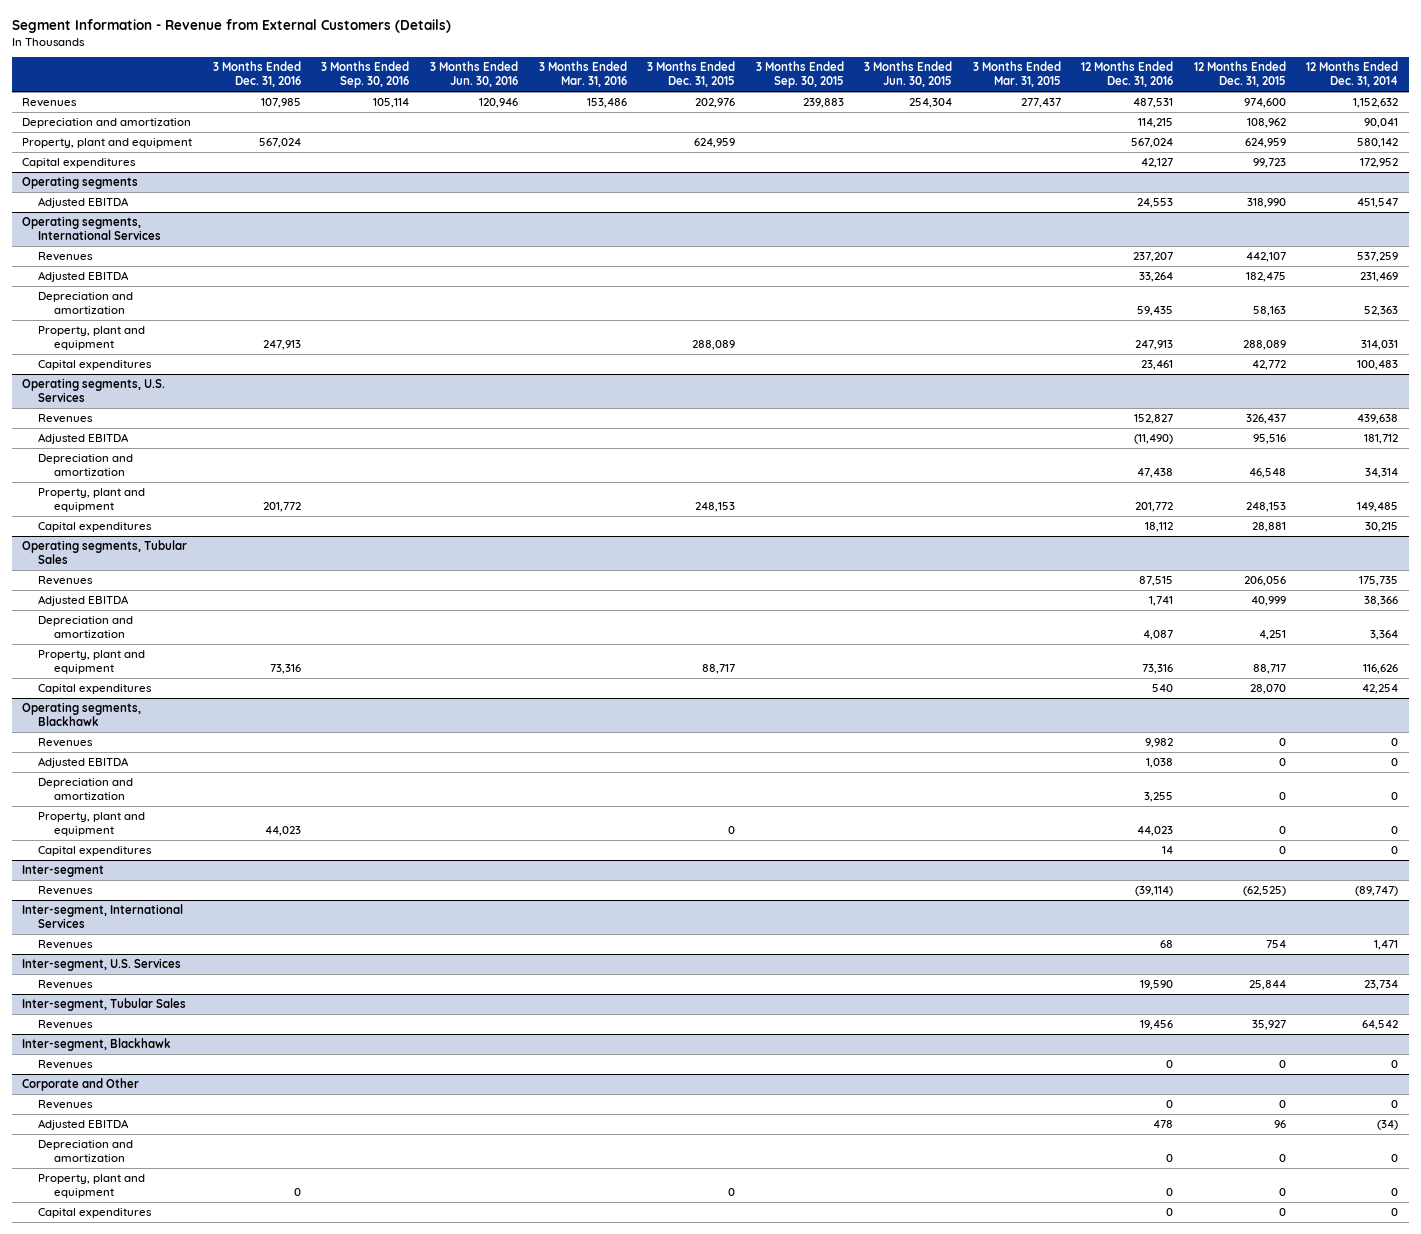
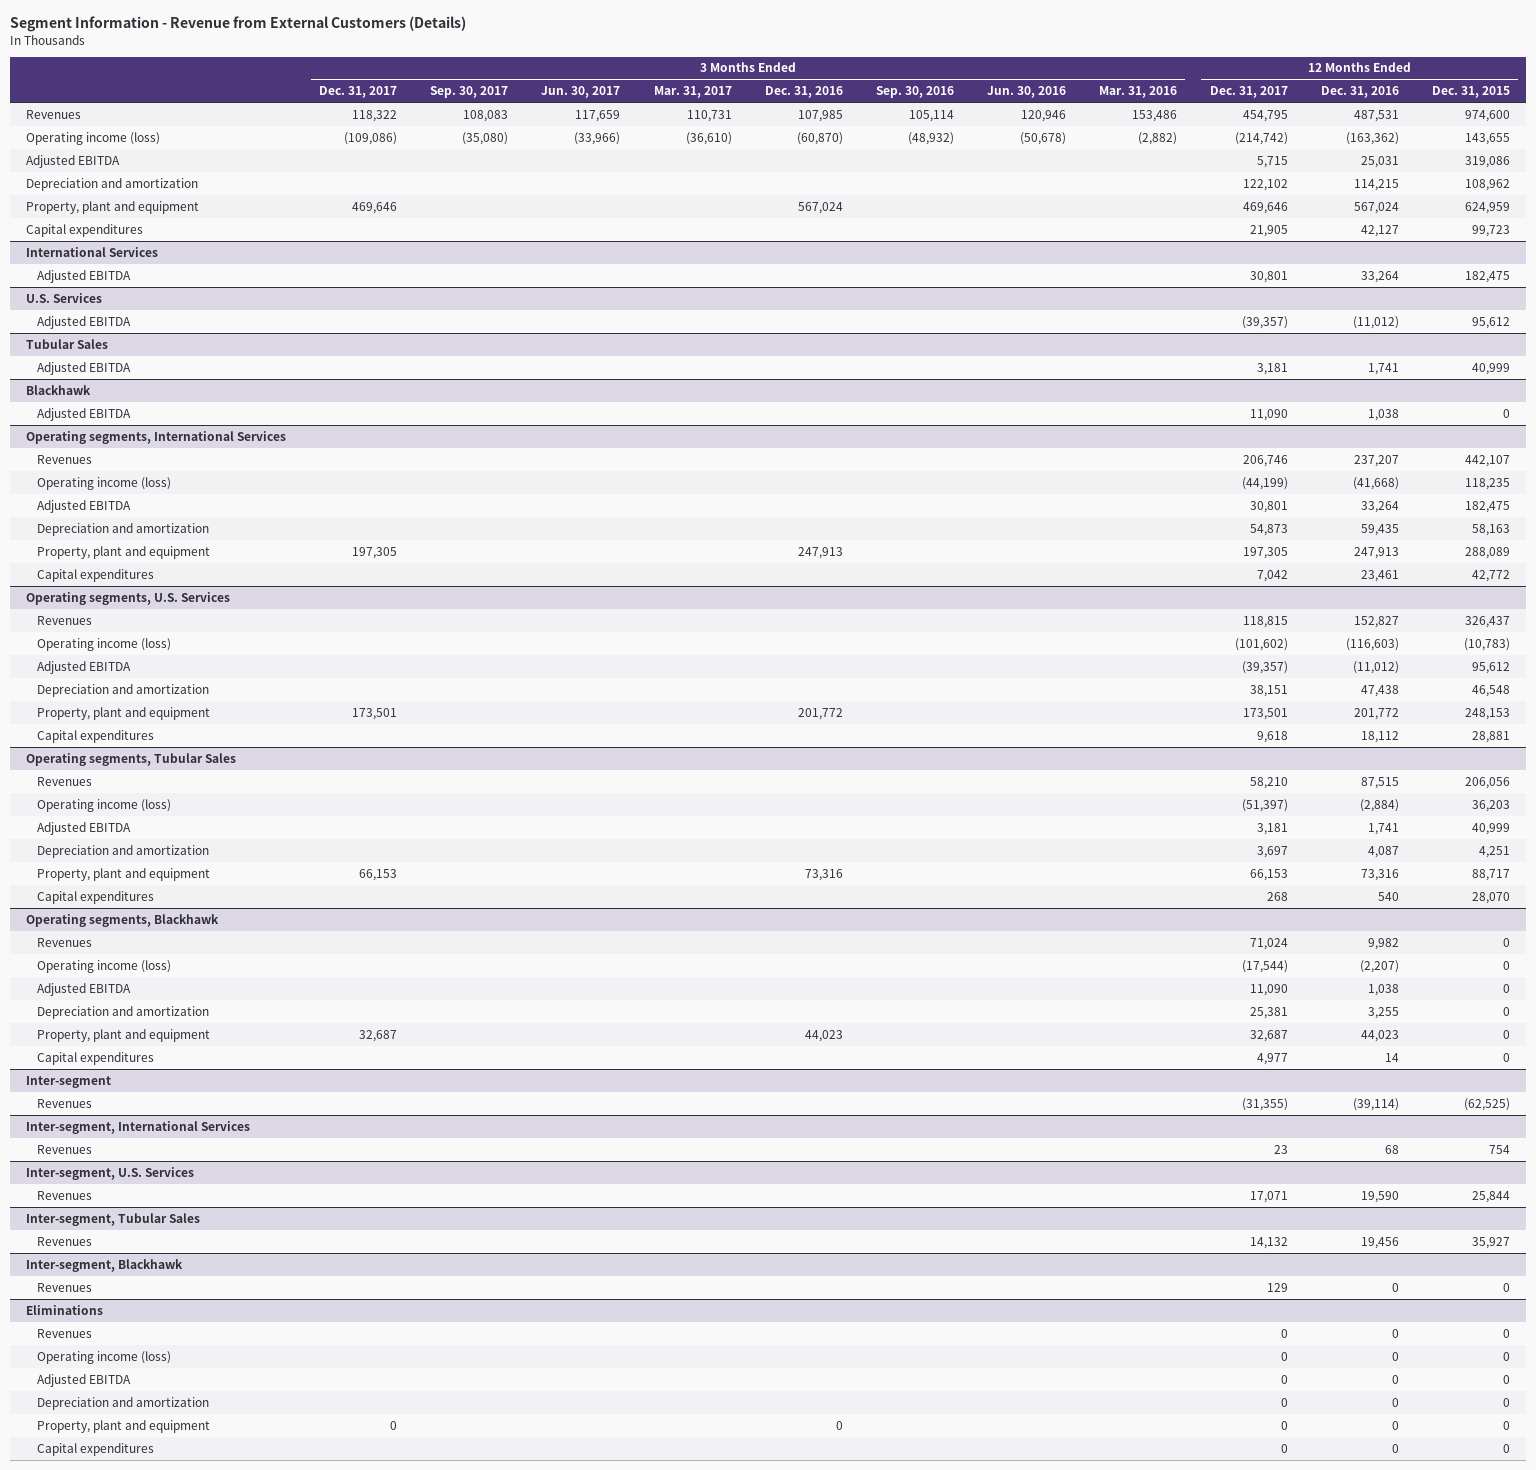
- | 3 Months Ended Dec. 31, 2016 | 3 Months Ended Sep. 30, 2016 | 3 Months Ended Jun. 30, 2016 | 3 Months Ended Mar. 31, 2016 | 3 Months Ended Dec. 31, 2015 | 3 Months Ended Sep. 30, 2015 | 3 Months Ended Jun. 30, 2015 | 3 Months Ended Mar. 31, 2015 | 12 Months Ended Dec. 31, 2016 | 12 Months Ended Dec. 31, 2015 | 12 Months Ended Dec. 31, 2014
+ | 3 Months Ended Dec. 31, 2017 | 3 Months Ended Sep. 30, 2017 | 3 Months Ended Jun. 30, 2017 | 3 Months Ended Mar. 31, 2017 | 3 Months Ended Dec. 31, 2016 | 3 Months Ended Sep. 30, 2016 | 3 Months Ended Jun. 30, 2016 | 3 Months Ended Mar. 31, 2016 | 12 Months Ended Dec. 31, 2017 | 12 Months Ended Dec. 31, 2016 | 12 Months Ended Dec. 31, 2015
+ Operating income (loss) | (109,086) | (35,080) | (33,966) | (36,610) | (60,870) | (48,932) | (50,678) | (2,882) | (214,742) | (163,362) | 143,655
+ Adjusted EBITDA | | | | | | | | | 5,715 | 25,031 | 319,086
- Operating segments
- Adjusted EBITDA | | | | | | | | | 24,553 | 318,990 | 451,547
+ International Services
+ Adjusted EBITDA | | | | | | | | | 30,801 | 33,264 | 182,475
+ U.S. Services
+ Adjusted EBITDA | | | | | | | | | (39,357) | (11,012) | 95,612
+ Tubular Sales
+ Adjusted EBITDA | | | | | | | | | 3,181 | 1,741 | 40,999
+ Blackhawk
+ Adjusted EBITDA | | | | | | | | | 11,090 | 1,038 | 0
@ Operating segments, International Services
+ Operating income (loss) | | | | | | | | | (44,199) | (41,668) | 118,235
@ Operating segments, U.S. Services
- Adjusted EBITDA | | | | | | | | | (11,490) | 95,516 | 181,712
+ Operating income (loss) | | | | | | | | | (101,602) | (116,603) | (10,783)
+ Adjusted EBITDA | | | | | | | | | (39,357) | (11,012) | 95,612
@ Operating segments, Tubular Sales
+ Operating income (loss) | | | | | | | | | (51,397) | (2,884) | 36,203
@ Operating segments, Blackhawk
+ Operating income (loss) | | | | | | | | | (17,544) | (2,207) | 0
- Corporate and Other
+ Eliminations
- Adjusted EBITDA | | | | | | | | | 478 | 96 | (34)
+ Operating income (loss) | | | | | | | | | 0 | 0 | 0
+ Adjusted EBITDA | | | | | | | | | 0 | 0 | 0

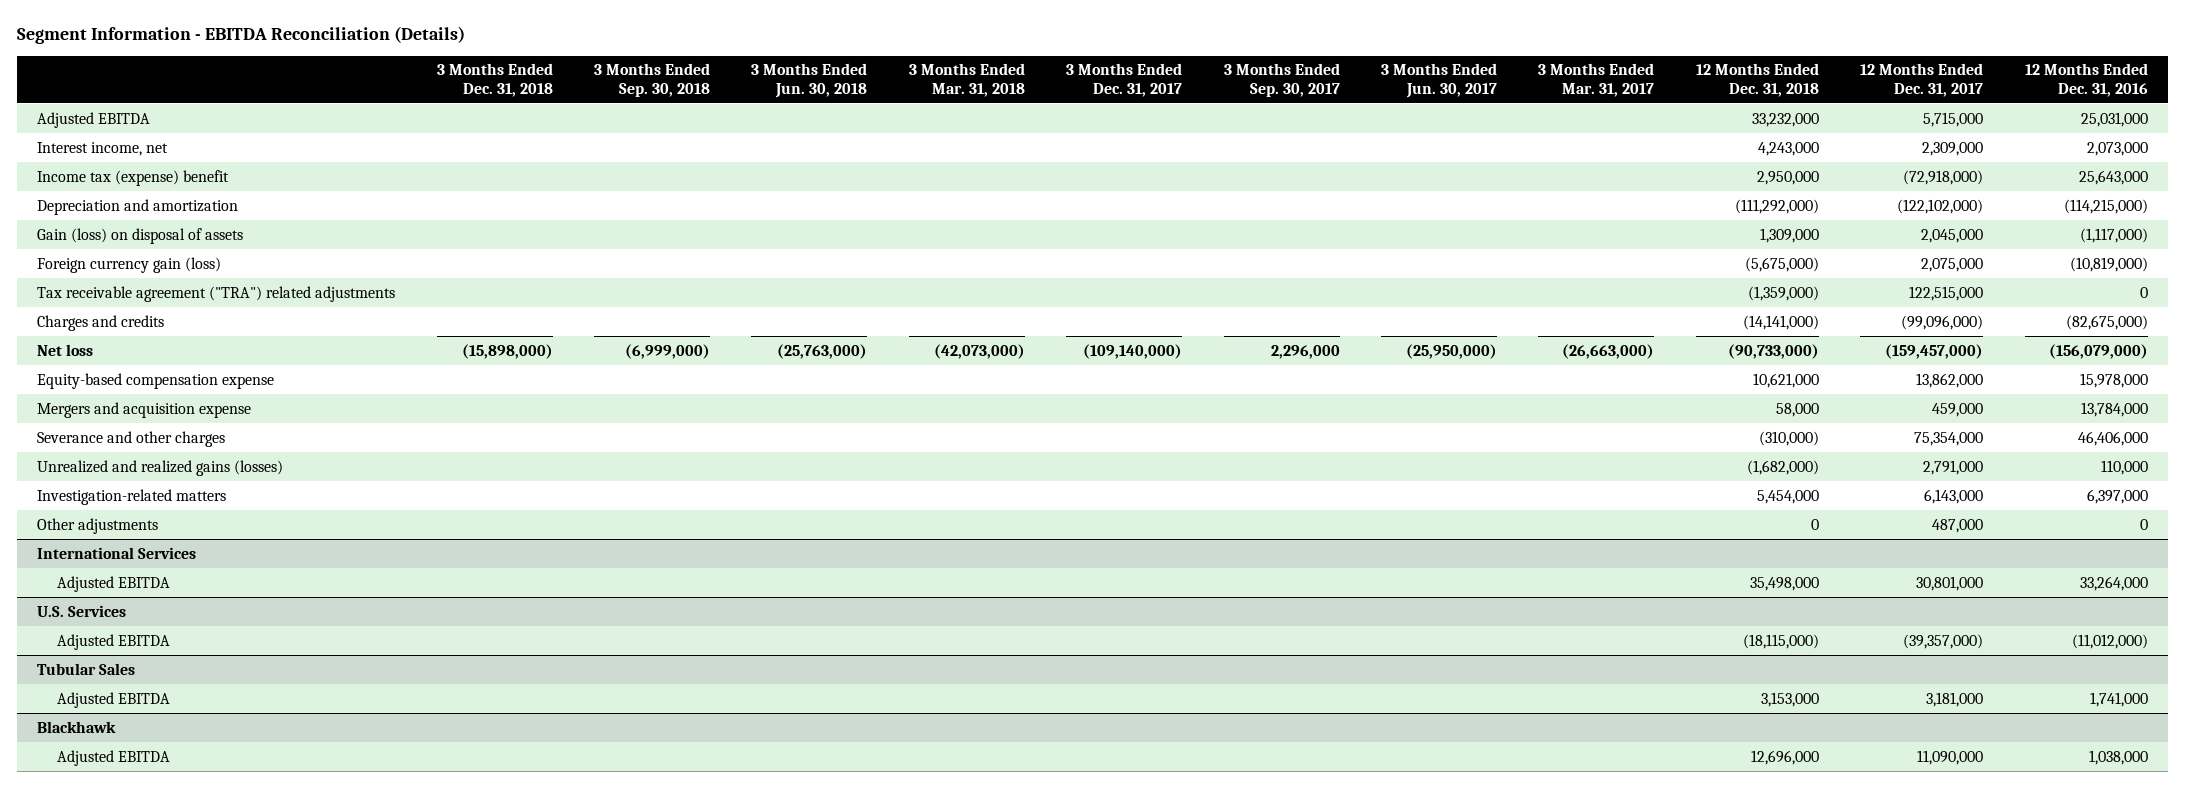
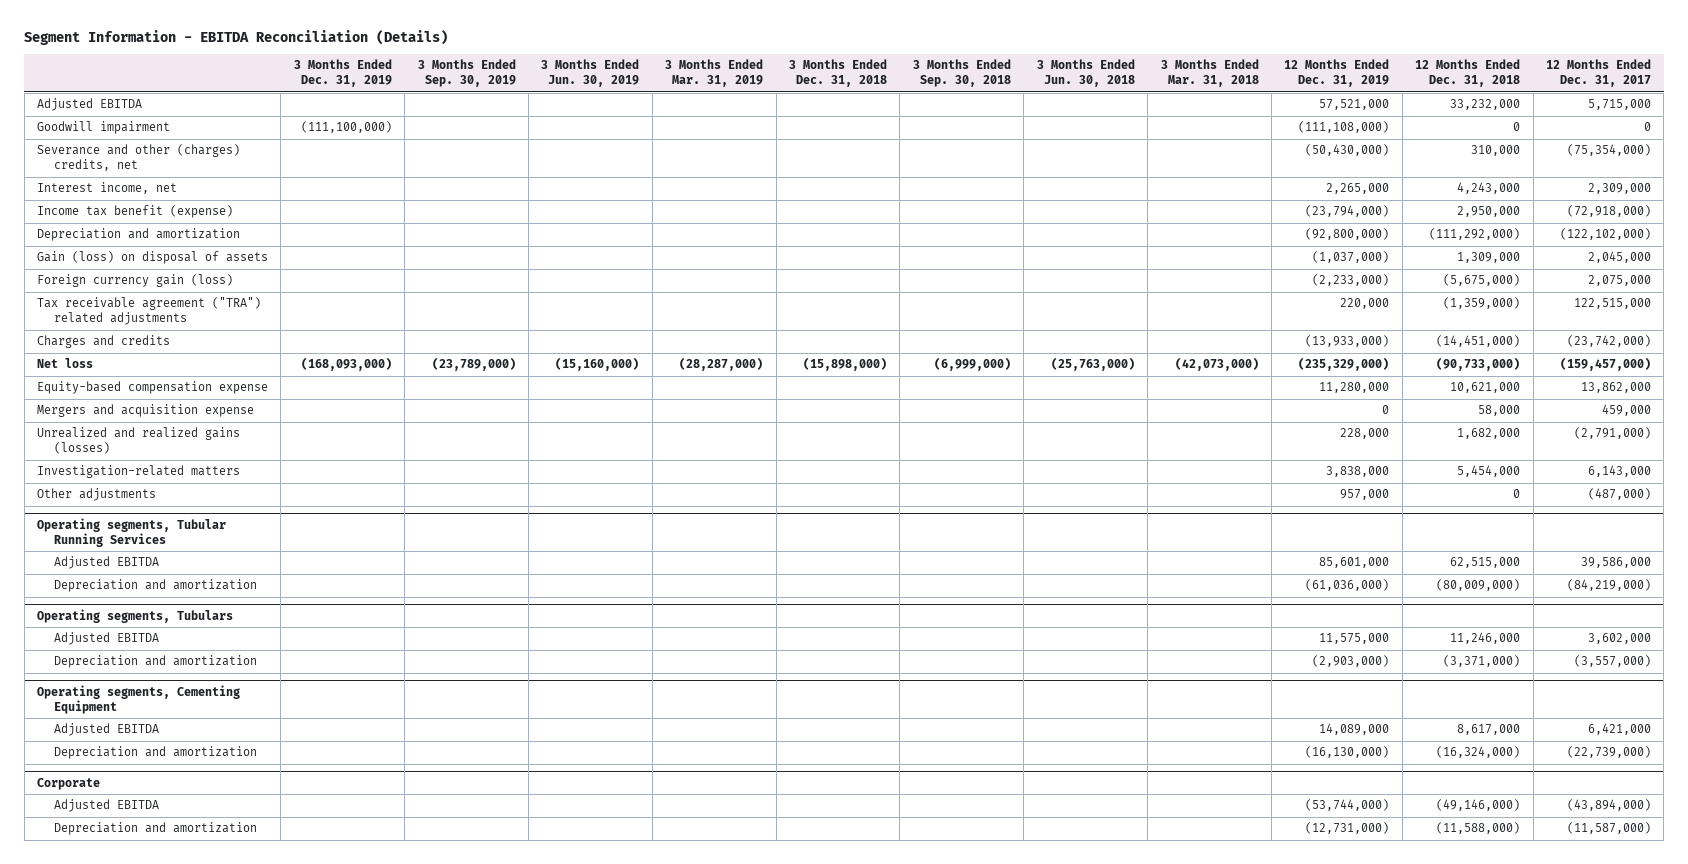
- | 3 Months Ended Dec. 31, 2018 | 3 Months Ended Sep. 30, 2018 | 3 Months Ended Jun. 30, 2018 | 3 Months Ended Mar. 31, 2018 | 3 Months Ended Dec. 31, 2017 | 3 Months Ended Sep. 30, 2017 | 3 Months Ended Jun. 30, 2017 | 3 Months Ended Mar. 31, 2017 | 12 Months Ended Dec. 31, 2018 | 12 Months Ended Dec. 31, 2017 | 12 Months Ended Dec. 31, 2016
+ | 3 Months Ended Dec. 31, 2019 | 3 Months Ended Sep. 30, 2019 | 3 Months Ended Jun. 30, 2019 | 3 Months Ended Mar. 31, 2019 | 3 Months Ended Dec. 31, 2018 | 3 Months Ended Sep. 30, 2018 | 3 Months Ended Jun. 30, 2018 | 3 Months Ended Mar. 31, 2018 | 12 Months Ended Dec. 31, 2019 | 12 Months Ended Dec. 31, 2018 | 12 Months Ended Dec. 31, 2017
+ Goodwill impairment | (111,100,000) | | | | | | | | (111,108,000) | 0 | 0
+ Severance and other (charges) credits, net | | | | | | | | | (50,430,000) | 310,000 | (75,354,000)
- Income tax (expense) benefit | | | | | | | | | 2,950,000 | (72,918,000) | 25,643,000
+ Income tax benefit (expense) | | | | | | | | | (23,794,000) | 2,950,000 | (72,918,000)
- Charges and credits | | | | | | | | | (14,141,000) | (99,096,000) | (82,675,000)
+ Charges and credits | | | | | | | | | (13,933,000) | (14,451,000) | (23,742,000)
- Severance and other charges | | | | | | | | | (310,000) | 75,354,000 | 46,406,000
- Unrealized and realized gains (losses) | | | | | | | | | (1,682,000) | 2,791,000 | 110,000
+ Unrealized and realized gains (losses) | | | | | | | | | 228,000 | 1,682,000 | (2,791,000)
- Other adjustments | | | | | | | | | 0 | 487,000 | 0
- International Services
- Adjusted EBITDA | | | | | | | | | 35,498,000 | 30,801,000 | 33,264,000
- U.S. Services
- Adjusted EBITDA | | | | | | | | | (18,115,000) | (39,357,000) | (11,012,000)
- Tubular Sales
- Adjusted EBITDA | | | | | | | | | 3,153,000 | 3,181,000 | 1,741,000
- Blackhawk
- Adjusted EBITDA | | | | | | | | | 12,696,000 | 11,090,000 | 1,038,000
+ Other adjustments | | | | | | | | | 957,000 | 0 | (487,000)
+ Operating segments, Tubular Running Services
+ Adjusted EBITDA | | | | | | | | | 85,601,000 | 62,515,000 | 39,586,000
+ Depreciation and amortization | | | | | | | | | (61,036,000) | (80,009,000) | (84,219,000)
+ Operating segments, Tubulars
+ Adjusted EBITDA | | | | | | | | | 11,575,000 | 11,246,000 | 3,602,000
+ Depreciation and amortization | | | | | | | | | (2,903,000) | (3,371,000) | (3,557,000)
+ Operating segments, Cementing Equipment
+ Adjusted EBITDA | | | | | | | | | 14,089,000 | 8,617,000 | 6,421,000
+ Depreciation and amortization | | | | | | | | | (16,130,000) | (16,324,000) | (22,739,000)
+ Corporate
+ Adjusted EBITDA | | | | | | | | | (53,744,000) | (49,146,000) | (43,894,000)
+ Depreciation and amortization | | | | | | | | | (12,731,000) | (11,588,000) | (11,587,000)

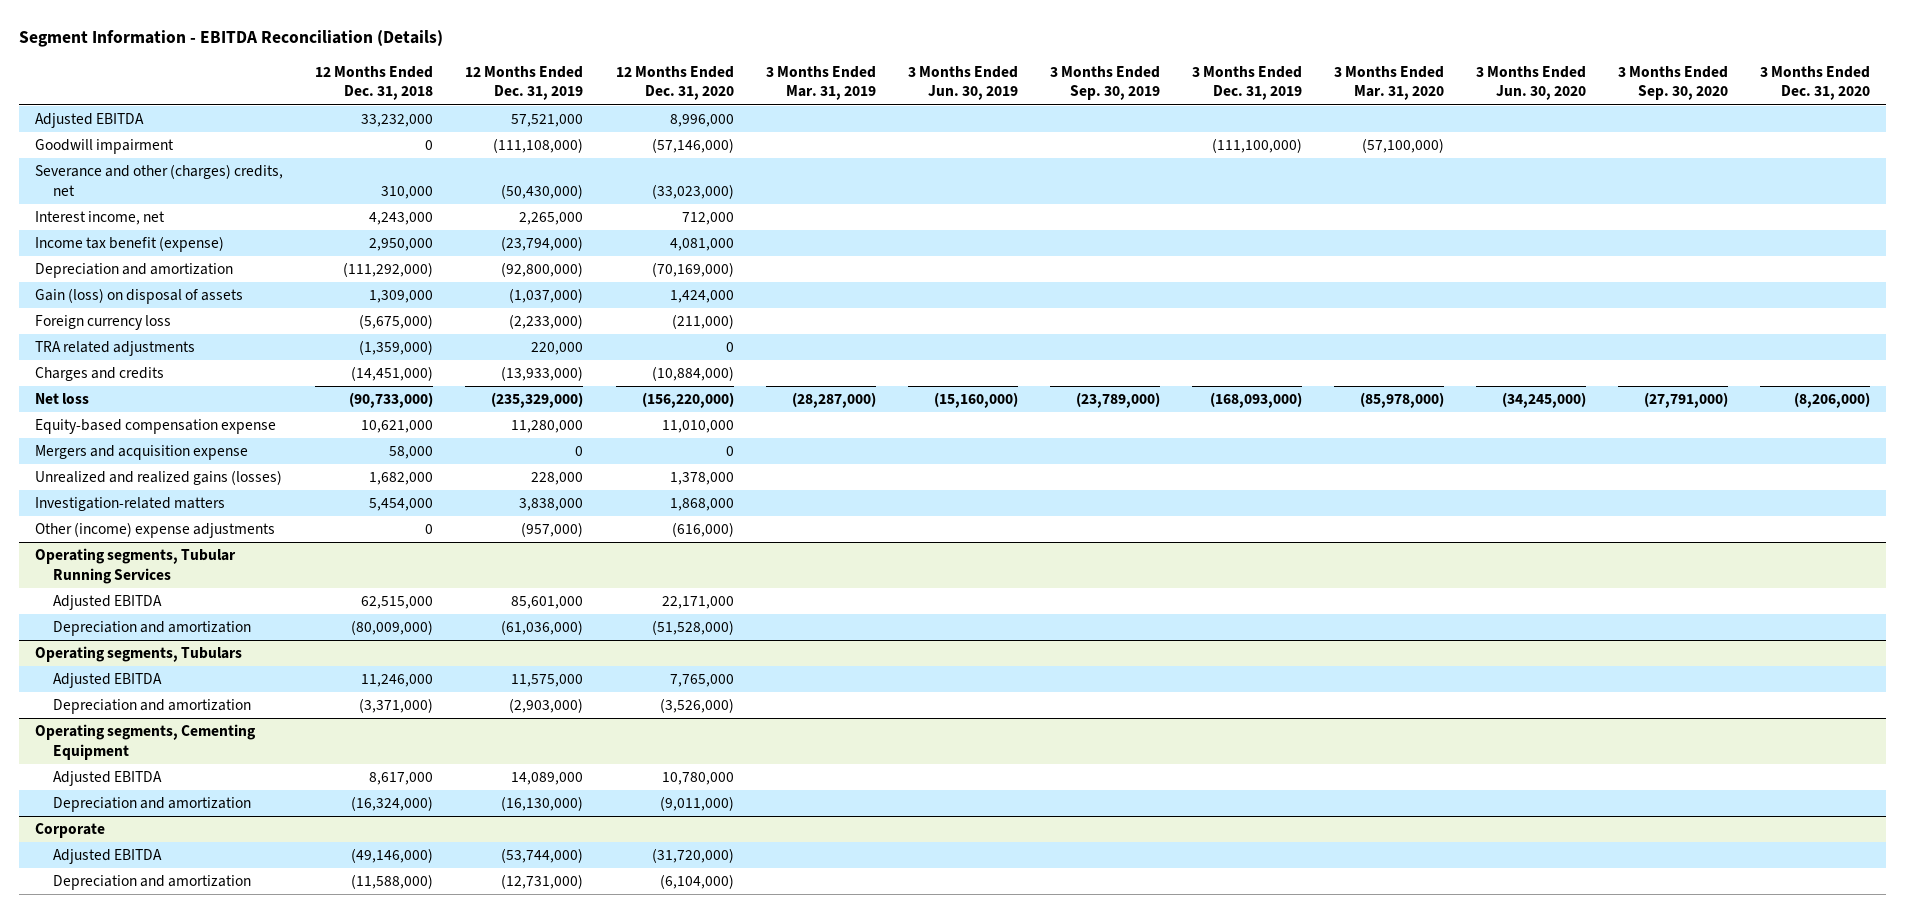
- | 3 Months Ended Dec. 31, 2019 | 3 Months Ended Sep. 30, 2019 | 3 Months Ended Jun. 30, 2019 | 3 Months Ended Mar. 31, 2019 | 3 Months Ended Dec. 31, 2018 | 3 Months Ended Sep. 30, 2018 | 3 Months Ended Jun. 30, 2018 | 3 Months Ended Mar. 31, 2018 | 12 Months Ended Dec. 31, 2019 | 12 Months Ended Dec. 31, 2018 | 12 Months Ended Dec. 31, 2017
+ | 12 Months Ended Dec. 31, 2018 | 12 Months Ended Dec. 31, 2019 | 12 Months Ended Dec. 31, 2020 | 3 Months Ended Mar. 31, 2019 | 3 Months Ended Jun. 30, 2019 | 3 Months Ended Sep. 30, 2019 | 3 Months Ended Dec. 31, 2019 | 3 Months Ended Mar. 31, 2020 | 3 Months Ended Jun. 30, 2020 | 3 Months Ended Sep. 30, 2020 | 3 Months Ended Dec. 31, 2020
- Foreign currency gain (loss) | | | | | | | | | (2,233,000) | (5,675,000) | 2,075,000
- Tax receivable agreement ("TRA") related adjustments | | | | | | | | | 220,000 | (1,359,000) | 122,515,000
+ Foreign currency loss | (5,675,000) | (2,233,000) | (211,000) | | | | | | | |
+ TRA related adjustments | (1,359,000) | 220,000 | 0 | | | | | | | |
- Other adjustments | | | | | | | | | 957,000 | 0 | (487,000)
+ Other (income) expense adjustments | 0 | (957,000) | (616,000) | | | | | | | |

